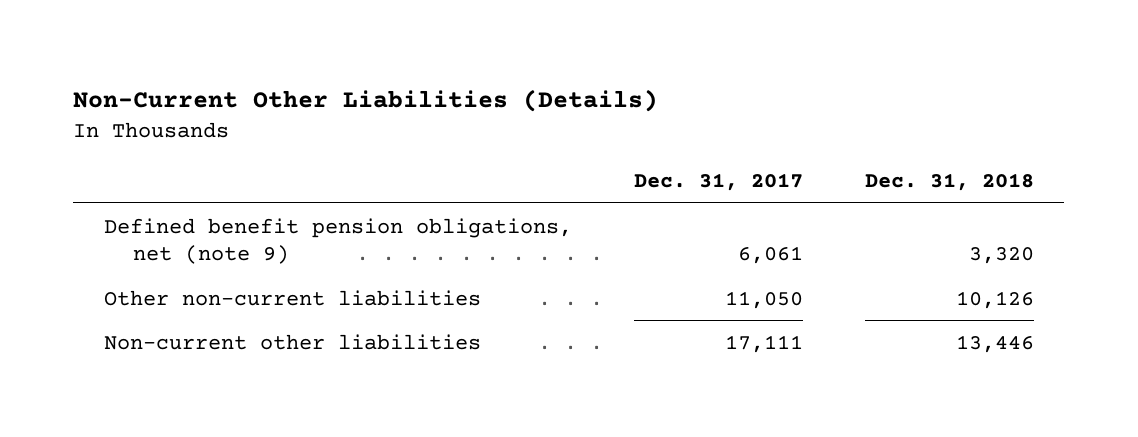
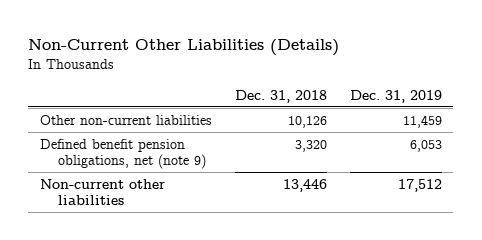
- | Dec. 31, 2017 | Dec. 31, 2018
+ | Dec. 31, 2018 | Dec. 31, 2019
moved down: Defined benefit pension obligations, net (note 9) | 3,320 | 6,053

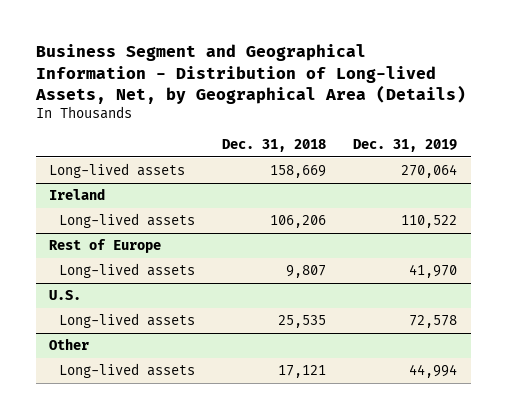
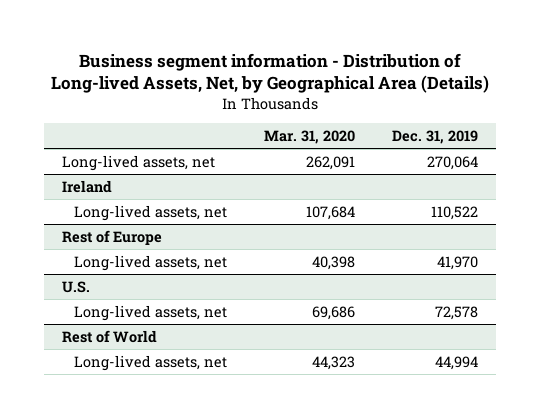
- Business Segment and Geographical Information - Distribution of Long-lived Assets, Net, by Geographical Area (Details)
+ Business segment information - Distribution of Long-lived Assets, Net, by Geographical Area (Details)
- | Dec. 31, 2018 | Dec. 31, 2019
+ | Mar. 31, 2020 | Dec. 31, 2019
- Long-lived assets | 158,669 | 270,064
+ Long-lived assets, net | 262,091 | 270,064
@ Ireland
- Long-lived assets | 106,206 | 110,522
+ Long-lived assets, net | 107,684 | 110,522
@ Rest of Europe
- Long-lived assets | 9,807 | 41,970
+ Long-lived assets, net | 40,398 | 41,970
@ U.S.
- Long-lived assets | 25,535 | 72,578
- Other
- Long-lived assets | 17,121 | 44,994
@ U.S.
+ Long-lived assets, net | 69,686 | 72,578
+ Rest of World
+ Long-lived assets, net | 44,323 | 44,994

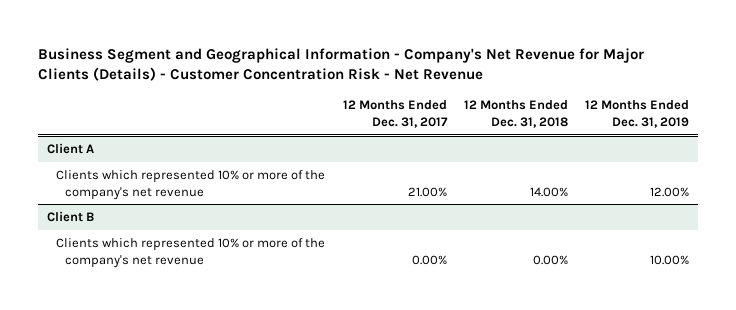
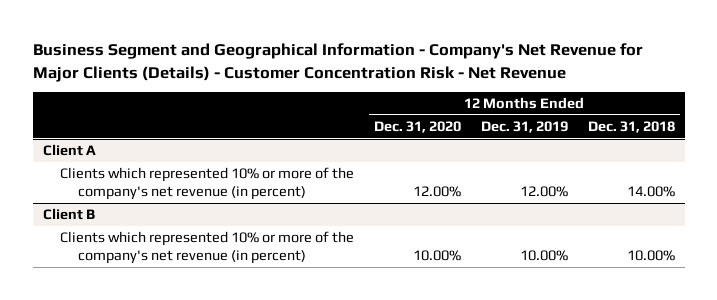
- | 12 Months Ended Dec. 31, 2017 | 12 Months Ended Dec. 31, 2018 | 12 Months Ended Dec. 31, 2019
+ | 12 Months Ended Dec. 31, 2020 | 12 Months Ended Dec. 31, 2019 | 12 Months Ended Dec. 31, 2018
@ Client A
- Clients which represented 10% or more of the company's net revenue | 21.00% | 14.00% | 12.00%
+ Clients which represented 10% or more of the company's net revenue (in percent) | 12.00% | 12.00% | 14.00%
@ Client B
- Clients which represented 10% or more of the company's net revenue | 0.00% | 0.00% | 10.00%
+ Clients which represented 10% or more of the company's net revenue (in percent) | 10.00% | 10.00% | 10.00%

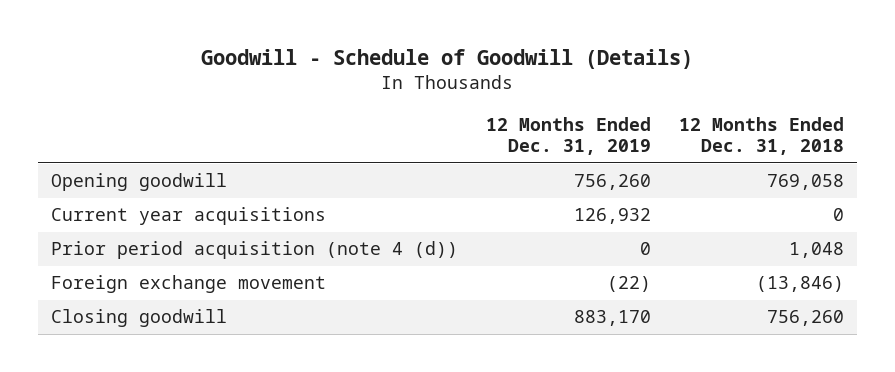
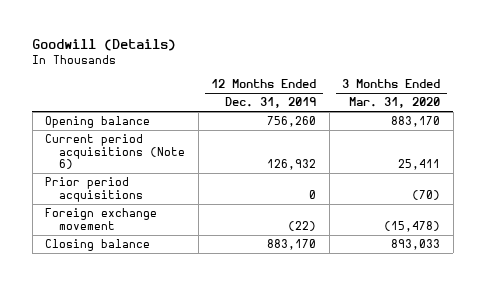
- Goodwill - Schedule of Goodwill (Details)
+ Goodwill (Details)
- | 12 Months Ended Dec. 31, 2019 | 12 Months Ended Dec. 31, 2018
+ | 12 Months Ended Dec. 31, 2019 | 3 Months Ended Mar. 31, 2020
- Opening goodwill | 756,260 | 769,058
- Current year acquisitions | 126,932 | 0
- Prior period acquisition (note 4 (d)) | 0 | 1,048
+ Opening balance | 756,260 | 883,170
+ Current period acquisitions (Note 6) | 126,932 | 25,411
+ Prior period acquisitions | 0 | (70)
- Closing goodwill | 883,170 | 756,260
+ Closing balance | 883,170 | 893,033

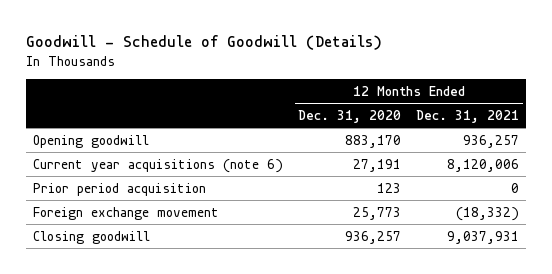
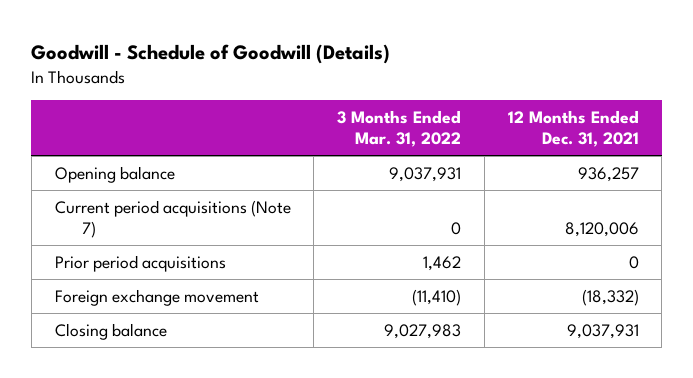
- | 12 Months Ended Dec. 31, 2020 | 12 Months Ended Dec. 31, 2021
+ | 3 Months Ended Mar. 31, 2022 | 12 Months Ended Dec. 31, 2021
- Opening goodwill | 883,170 | 936,257
- Current year acquisitions (note 6) | 27,191 | 8,120,006
- Prior period acquisition | 123 | 0
+ Opening balance | 9,037,931 | 936,257
+ Current period acquisitions (Note 7) | 0 | 8,120,006
+ Prior period acquisitions | 1,462 | 0
- Closing goodwill | 936,257 | 9,037,931
+ Closing balance | 9,027,983 | 9,037,931

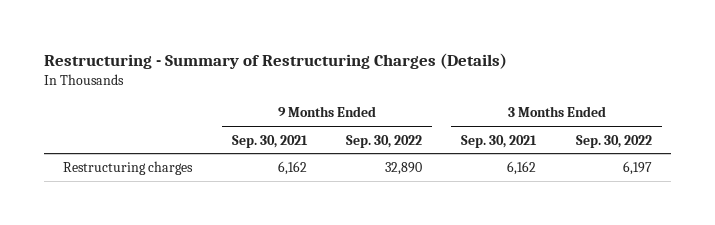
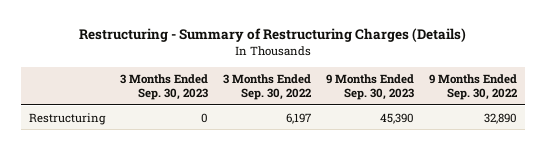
- | 9 Months Ended Sep. 30, 2021 | 9 Months Ended Sep. 30, 2022 | 3 Months Ended Sep. 30, 2021 | 3 Months Ended Sep. 30, 2022
+ | 3 Months Ended Sep. 30, 2023 | 3 Months Ended Sep. 30, 2022 | 9 Months Ended Sep. 30, 2023 | 9 Months Ended Sep. 30, 2022
- Restructuring charges | 6,162 | 32,890 | 6,162 | 6,197
+ Restructuring | 0 | 6,197 | 45,390 | 32,890

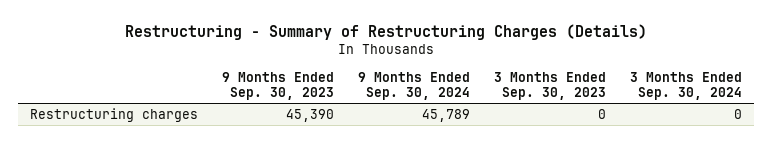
- | 3 Months Ended Sep. 30, 2023 | 3 Months Ended Sep. 30, 2022 | 9 Months Ended Sep. 30, 2023 | 9 Months Ended Sep. 30, 2022
+ | 9 Months Ended Sep. 30, 2023 | 9 Months Ended Sep. 30, 2024 | 3 Months Ended Sep. 30, 2023 | 3 Months Ended Sep. 30, 2024
- Restructuring | 0 | 6,197 | 45,390 | 32,890
+ Restructuring charges | 45,390 | 45,789 | 0 | 0

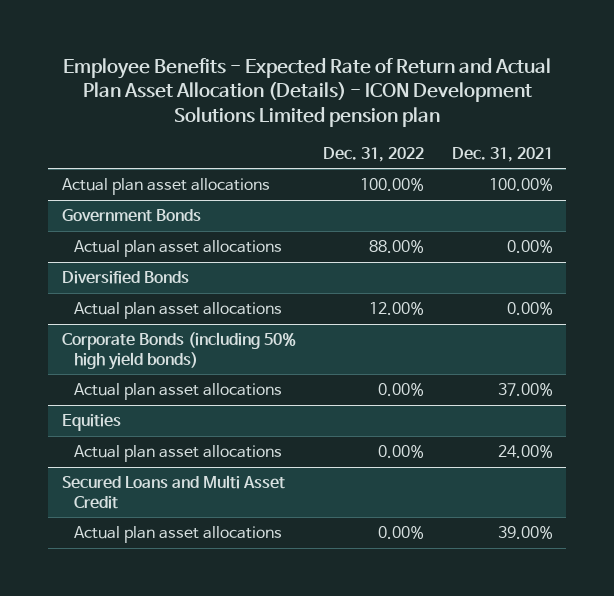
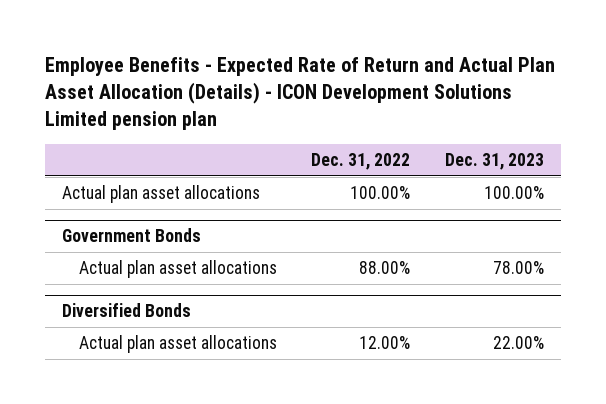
- | Dec. 31, 2022 | Dec. 31, 2021
+ | Dec. 31, 2022 | Dec. 31, 2023
- Corporate Bonds (including 50% high yield bonds)
- Actual plan asset allocations | 0.00% | 37.00%
- Equities
- Actual plan asset allocations | 0.00% | 24.00%
- Secured Loans and Multi Asset Credit
- Actual plan asset allocations | 0.00% | 39.00%

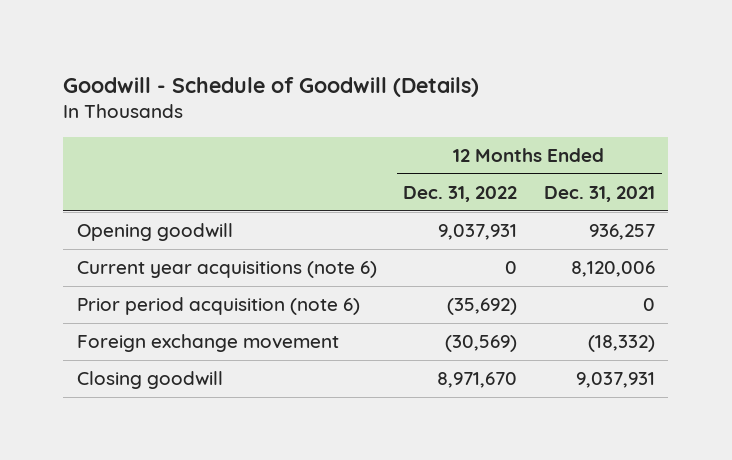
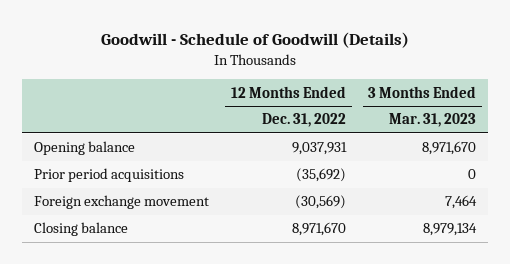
- | 12 Months Ended Dec. 31, 2022 | 12 Months Ended Dec. 31, 2021
+ | 12 Months Ended Dec. 31, 2022 | 3 Months Ended Mar. 31, 2023
- Opening goodwill | 9,037,931 | 936,257
- Current year acquisitions (note 6) | 0 | 8,120,006
- Prior period acquisition (note 6) | (35,692) | 0
+ Opening balance | 9,037,931 | 8,971,670
+ Prior period acquisitions | (35,692) | 0
- Closing goodwill | 8,971,670 | 9,037,931
+ Closing balance | 8,971,670 | 8,979,134

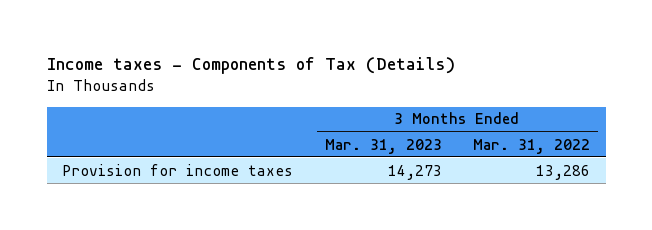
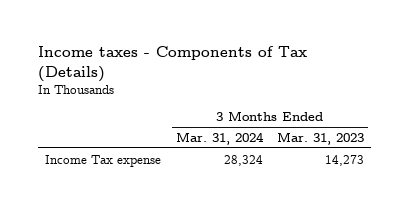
- | 3 Months Ended Mar. 31, 2023 | 3 Months Ended Mar. 31, 2022
+ | 3 Months Ended Mar. 31, 2024 | 3 Months Ended Mar. 31, 2023
- Provision for income taxes | 14,273 | 13,286
+ Income Tax expense | 28,324 | 14,273

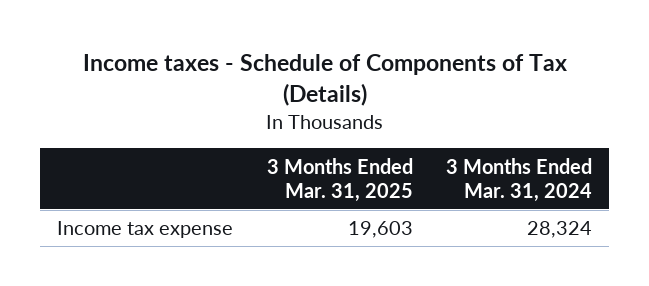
- Income taxes - Components of Tax (Details)
+ Income taxes - Schedule of Components of Tax (Details)
- | 3 Months Ended Mar. 31, 2024 | 3 Months Ended Mar. 31, 2023
+ | 3 Months Ended Mar. 31, 2025 | 3 Months Ended Mar. 31, 2024
- Income Tax expense | 28,324 | 14,273
+ Income tax expense | 19,603 | 28,324

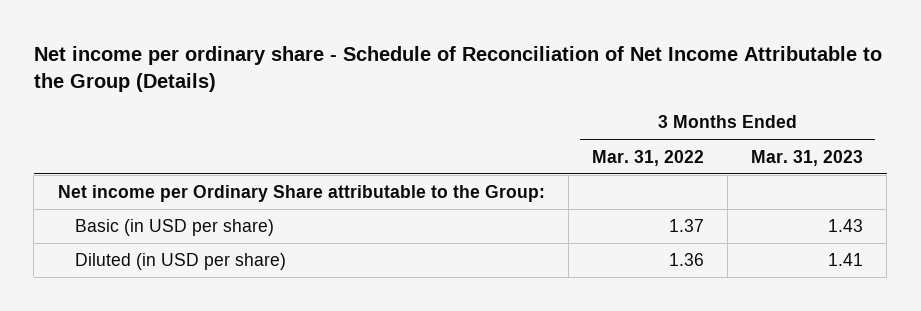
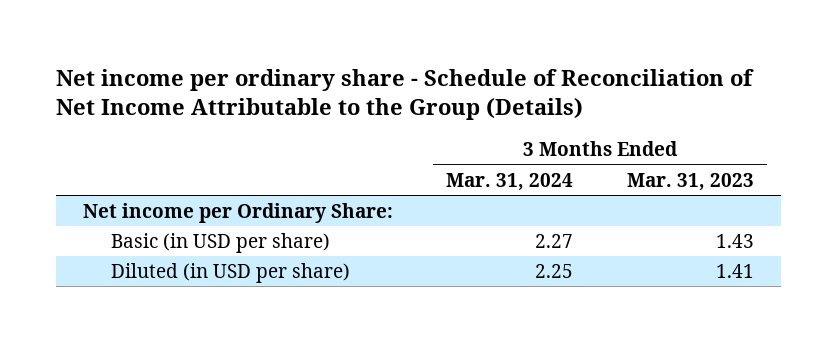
- | 3 Months Ended Mar. 31, 2022 | 3 Months Ended Mar. 31, 2023
+ | 3 Months Ended Mar. 31, 2024 | 3 Months Ended Mar. 31, 2023
- Net income per Ordinary Share attributable to the Group:
+ Net income per Ordinary Share:

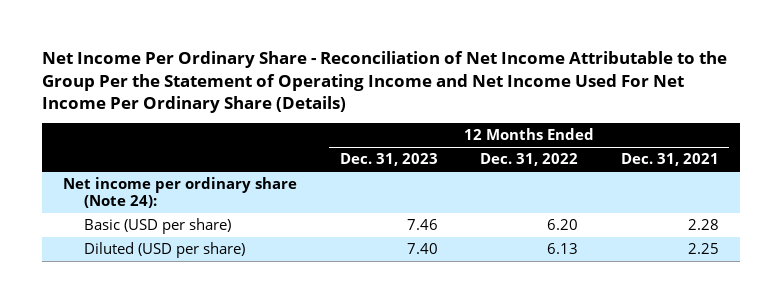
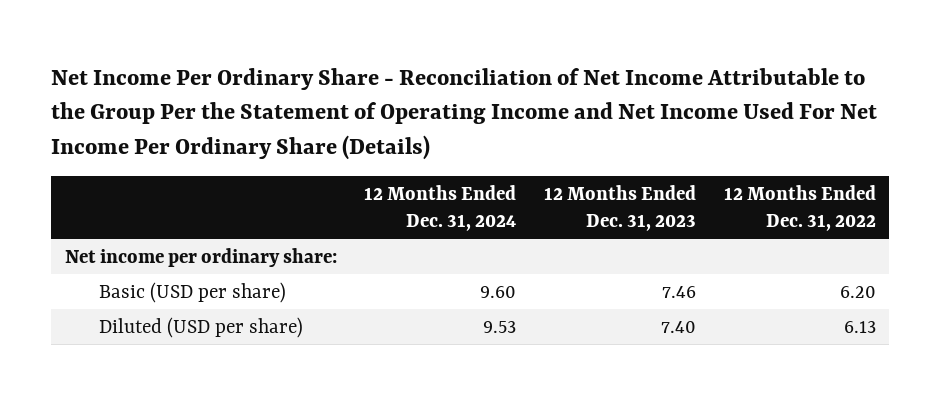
- | 12 Months Ended Dec. 31, 2023 | 12 Months Ended Dec. 31, 2022 | 12 Months Ended Dec. 31, 2021
+ | 12 Months Ended Dec. 31, 2024 | 12 Months Ended Dec. 31, 2023 | 12 Months Ended Dec. 31, 2022
- Net income per ordinary share (Note 24):
+ Net income per ordinary share:

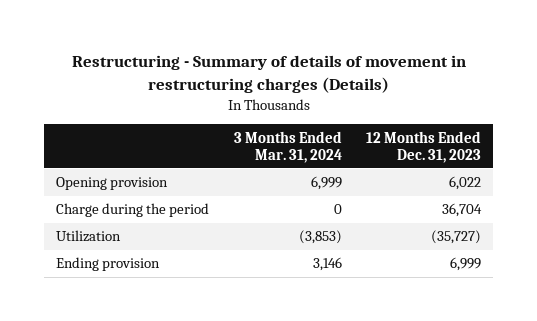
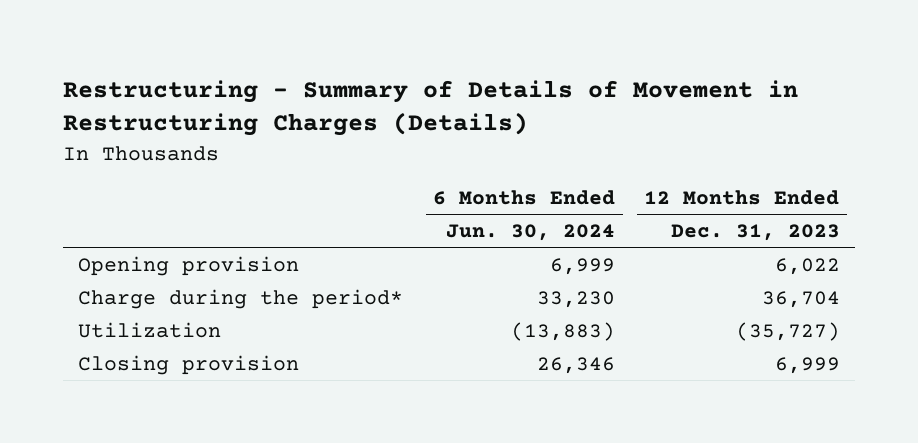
- Restructuring - Summary of details of movement in restructuring charges (Details)
+ Restructuring - Summary of Details of Movement in Restructuring Charges (Details)
- | 3 Months Ended Mar. 31, 2024 | 12 Months Ended Dec. 31, 2023
+ | 6 Months Ended Jun. 30, 2024 | 12 Months Ended Dec. 31, 2023
- Charge during the period | 0 | 36,704
+ Charge during the period* | 33,230 | 36,704
- Ending provision | 3,146 | 6,999
+ Closing provision | 26,346 | 6,999

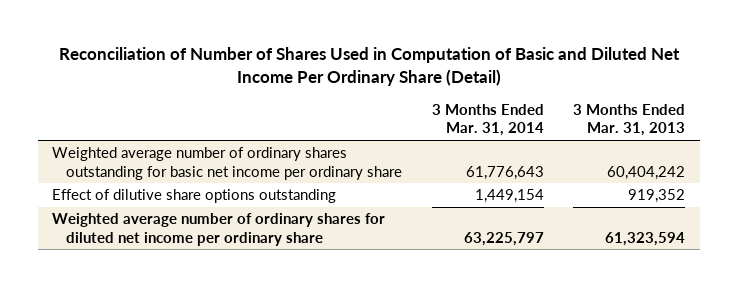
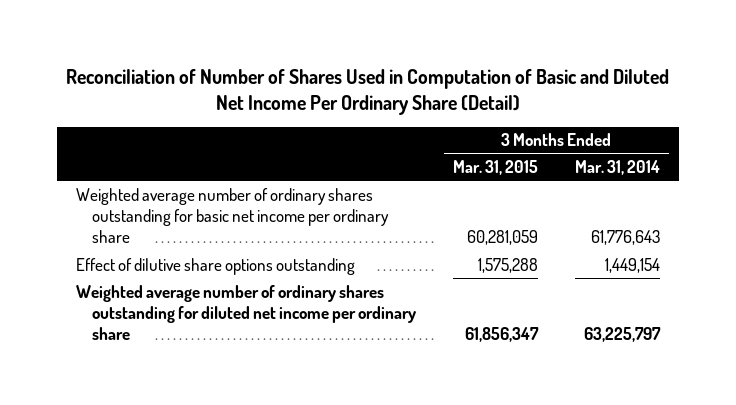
- | 3 Months Ended Mar. 31, 2014 | 3 Months Ended Mar. 31, 2013
+ | 3 Months Ended Mar. 31, 2015 | 3 Months Ended Mar. 31, 2014
- Weighted average number of ordinary shares for diluted net income per ordinary share | 63,225,797 | 61,323,594
+ Weighted average number of ordinary shares outstanding for diluted net income per ordinary share | 61,856,347 | 63,225,797

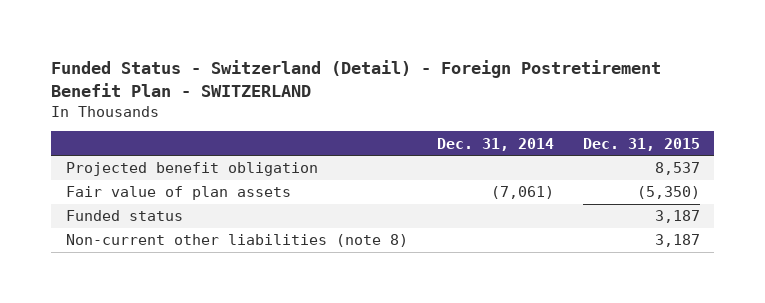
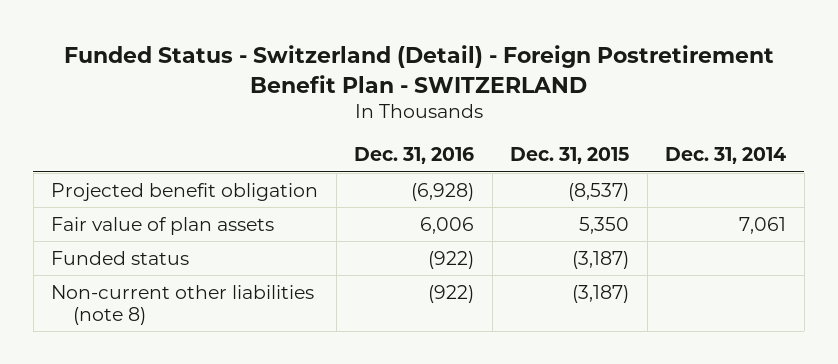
- | Dec. 31, 2014 | Dec. 31, 2015
+ | Dec. 31, 2016 | Dec. 31, 2015 | Dec. 31, 2014
- Projected benefit obligation | | 8,537
- Fair value of plan assets | (7,061) | (5,350)
- Funded status | | 3,187
- Non-current other liabilities (note 8) | | 3,187
+ Projected benefit obligation | (6,928) | (8,537) |
+ Fair value of plan assets | 6,006 | 5,350 | 7,061
+ Funded status | (922) | (3,187) |
+ Non-current other liabilities (note 8) | (922) | (3,187) |

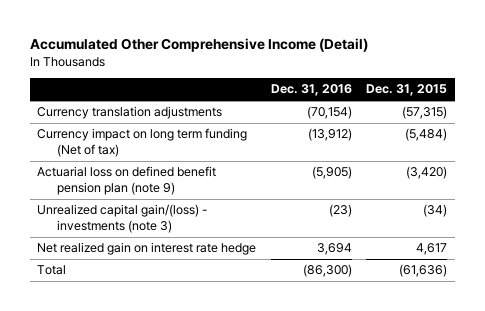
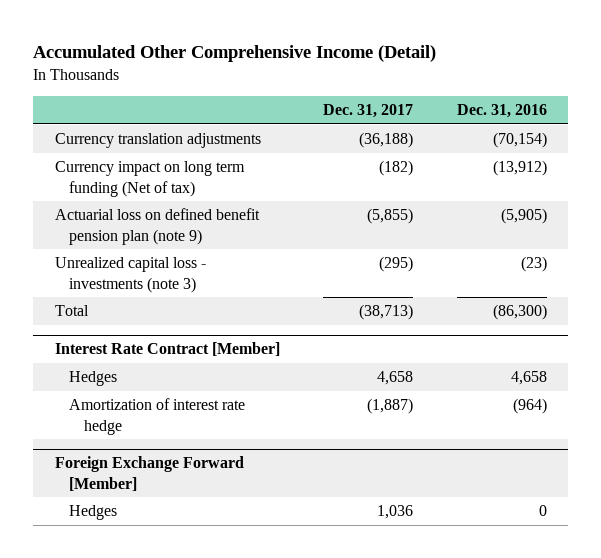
- | Dec. 31, 2016 | Dec. 31, 2015
+ | Dec. 31, 2017 | Dec. 31, 2016
- Unrealized capital gain/(loss) - investments (note 3) | (23) | (34)
- Net realized gain on interest rate hedge | 3,694 | 4,617
+ Unrealized capital loss - investments (note 3) | (295) | (23)
+ Interest Rate Contract [Member]
+ Hedges | 4,658 | 4,658
+ Amortization of interest rate hedge | (1,887) | (964)
+ Foreign Exchange Forward [Member]
+ Hedges | 1,036 | 0

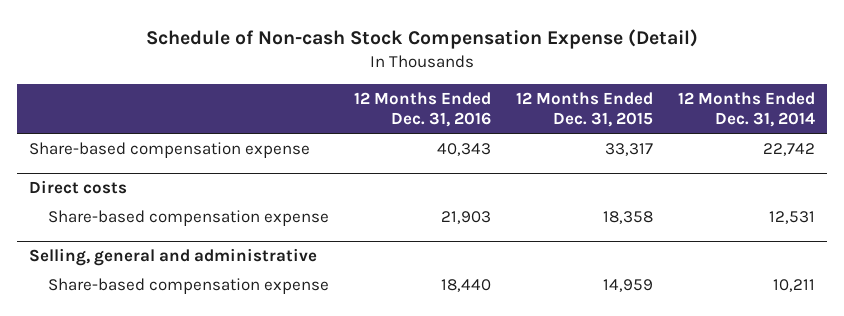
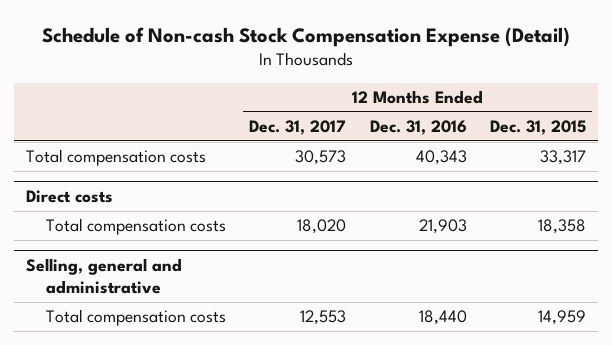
- | 12 Months Ended Dec. 31, 2016 | 12 Months Ended Dec. 31, 2015 | 12 Months Ended Dec. 31, 2014
+ | 12 Months Ended Dec. 31, 2017 | 12 Months Ended Dec. 31, 2016 | 12 Months Ended Dec. 31, 2015
- Share-based compensation expense | 40,343 | 33,317 | 22,742
+ Total compensation costs | 30,573 | 40,343 | 33,317
@ Direct costs
- Share-based compensation expense | 21,903 | 18,358 | 12,531
+ Total compensation costs | 18,020 | 21,903 | 18,358
@ Selling, general and administrative
- Share-based compensation expense | 18,440 | 14,959 | 10,211
+ Total compensation costs | 12,553 | 18,440 | 14,959

